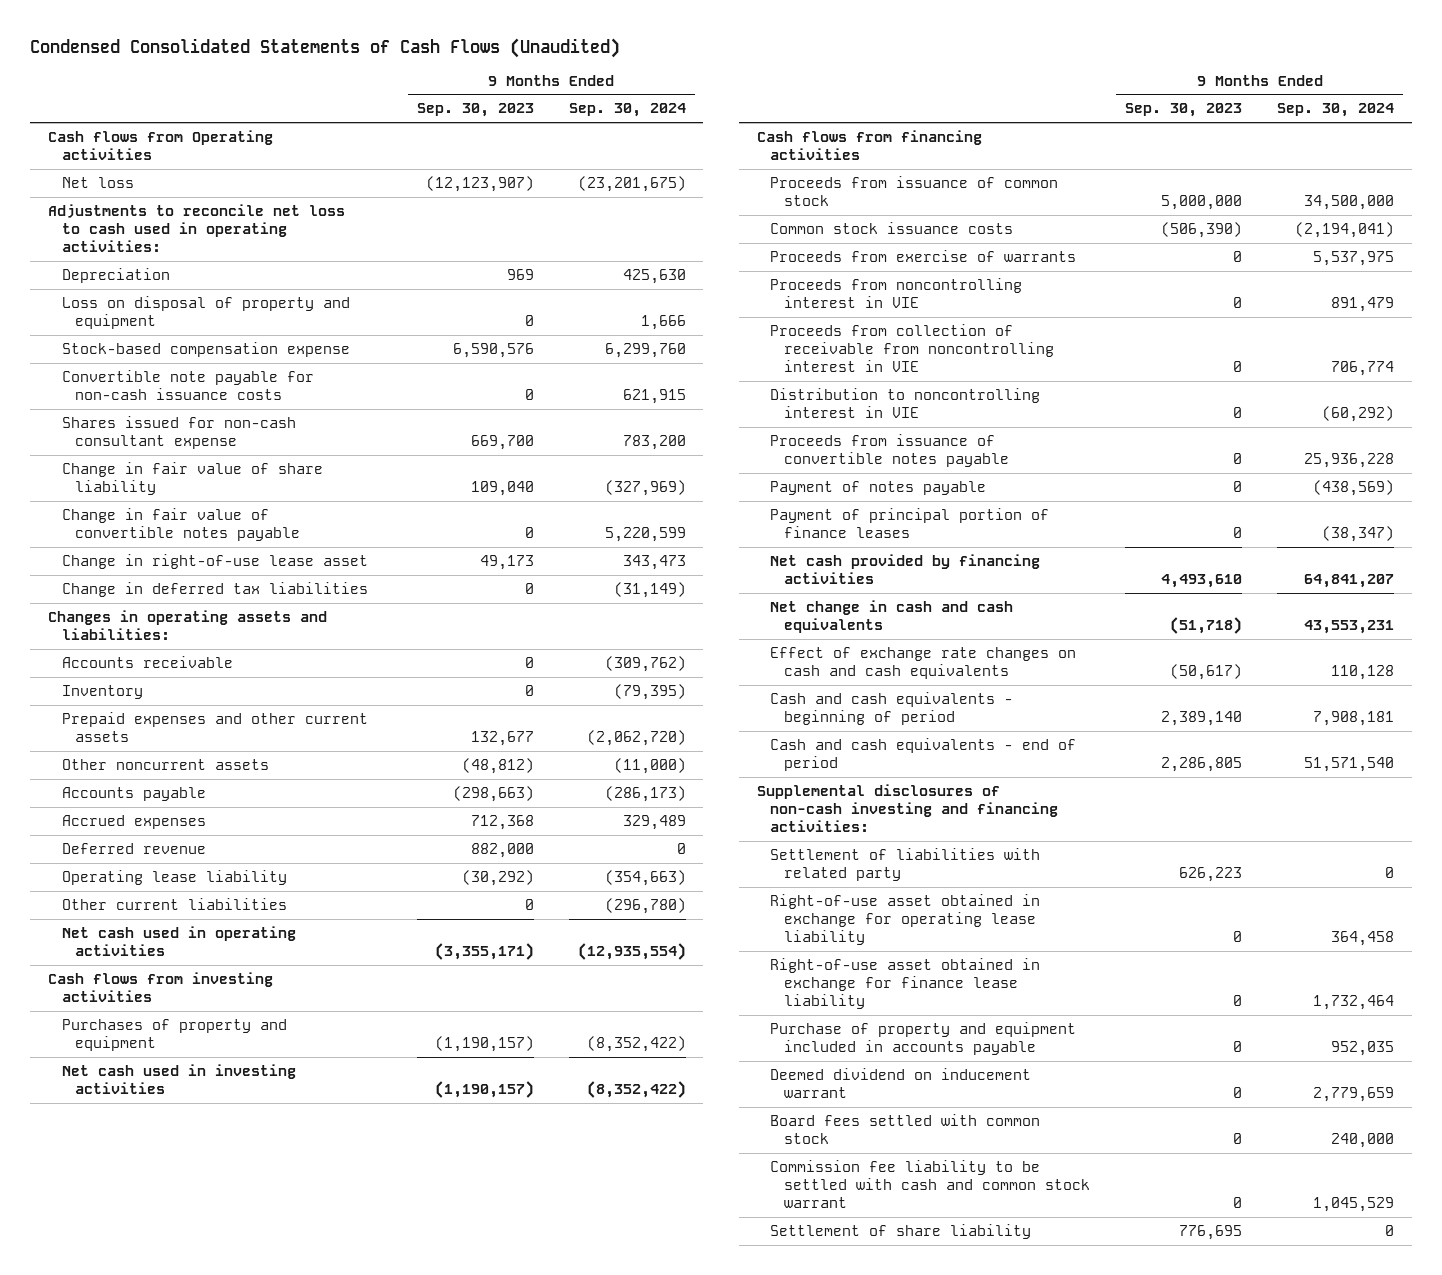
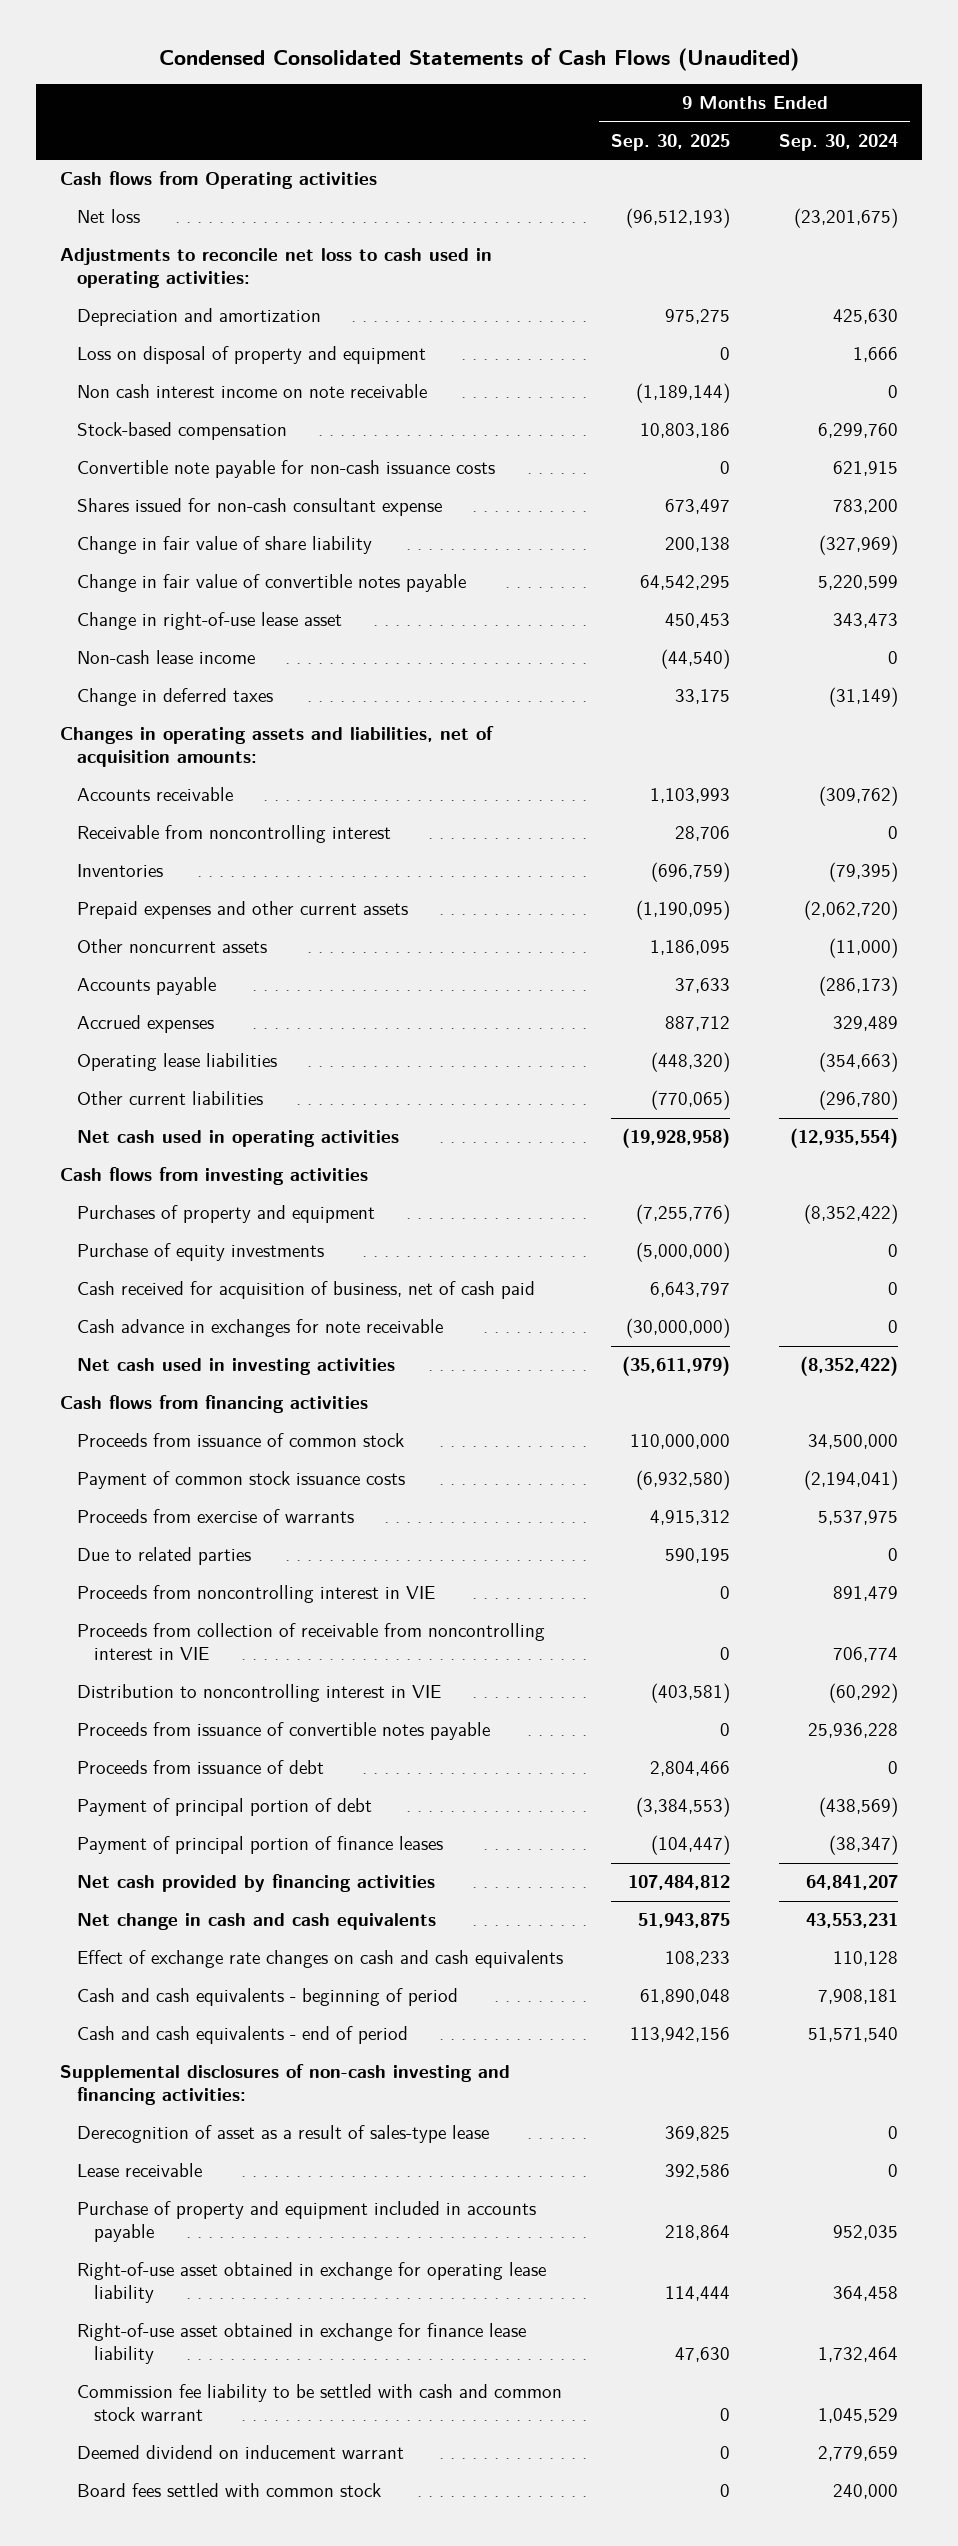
- | 9 Months Ended Sep. 30, 2023 | 9 Months Ended Sep. 30, 2024
+ | 9 Months Ended Sep. 30, 2025 | 9 Months Ended Sep. 30, 2024
- Depreciation | 969 | 425,630
+ Depreciation and amortization | 975,275 | 425,630
- Stock-based compensation expense | 6,590,576 | 6,299,760
+ Non cash interest income on note receivable | (1,189,144) | 0
+ Stock-based compensation | 10,803,186 | 6,299,760
- Change in deferred tax liabilities | 0 | (31,149)
- Changes in operating assets and liabilities:
+ Non-cash lease income | (44,540) | 0
+ Change in deferred taxes | 33,175 | (31,149)
+ Changes in operating assets and liabilities, net of acquisition amounts:
- Inventory | 0 | (79,395)
+ Receivable from noncontrolling interest | 28,706 | 0
+ Inventories | (696,759) | (79,395)
- Deferred revenue | 882,000 | 0
- Operating lease liability | (30,292) | (354,663)
+ Operating lease liabilities | (448,320) | (354,663)
+ Purchase of equity investments | (5,000,000) | 0
+ Cash received for acquisition of business, net of cash paid | 6,643,797 | 0
+ Cash advance in exchanges for note receivable | (30,000,000) | 0
- Common stock issuance costs | (506,390) | (2,194,041)
+ Payment of common stock issuance costs | (6,932,580) | (2,194,041)
+ Due to related parties | 590,195 | 0
- Payment of notes payable | 0 | (438,569)
+ Proceeds from issuance of debt | 2,804,466 | 0
+ Payment of principal portion of debt | (3,384,553) | (438,569)
- Settlement of liabilities with related party | 626,223 | 0
+ Derecognition of asset as a result of sales-type lease | 369,825 | 0
+ Lease receivable | 392,586 | 0
moved up: Purchase of property and equipment included in accounts payable | 218,864 | 952,035
moved up: Commission fee liability to be settled with cash and common stock warrant | 0 | 1,045,529
- Settlement of share liability | 776,695 | 0

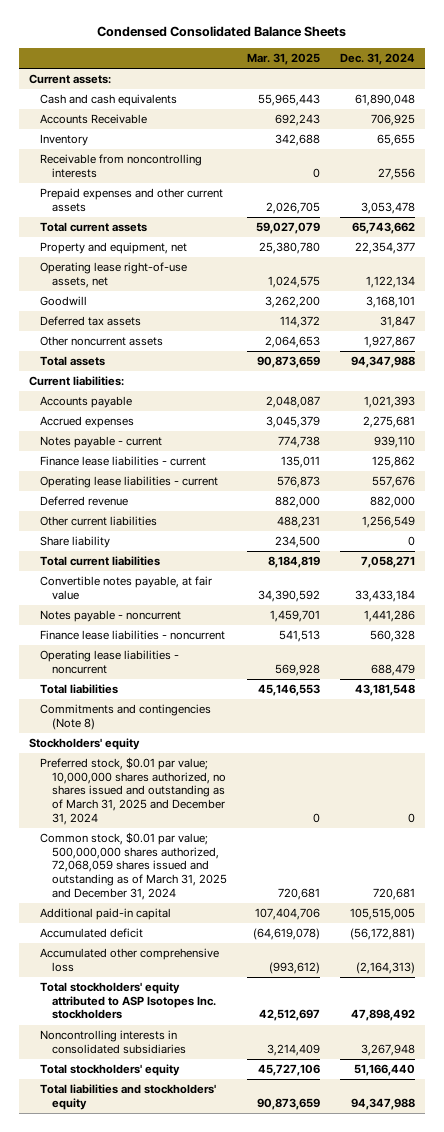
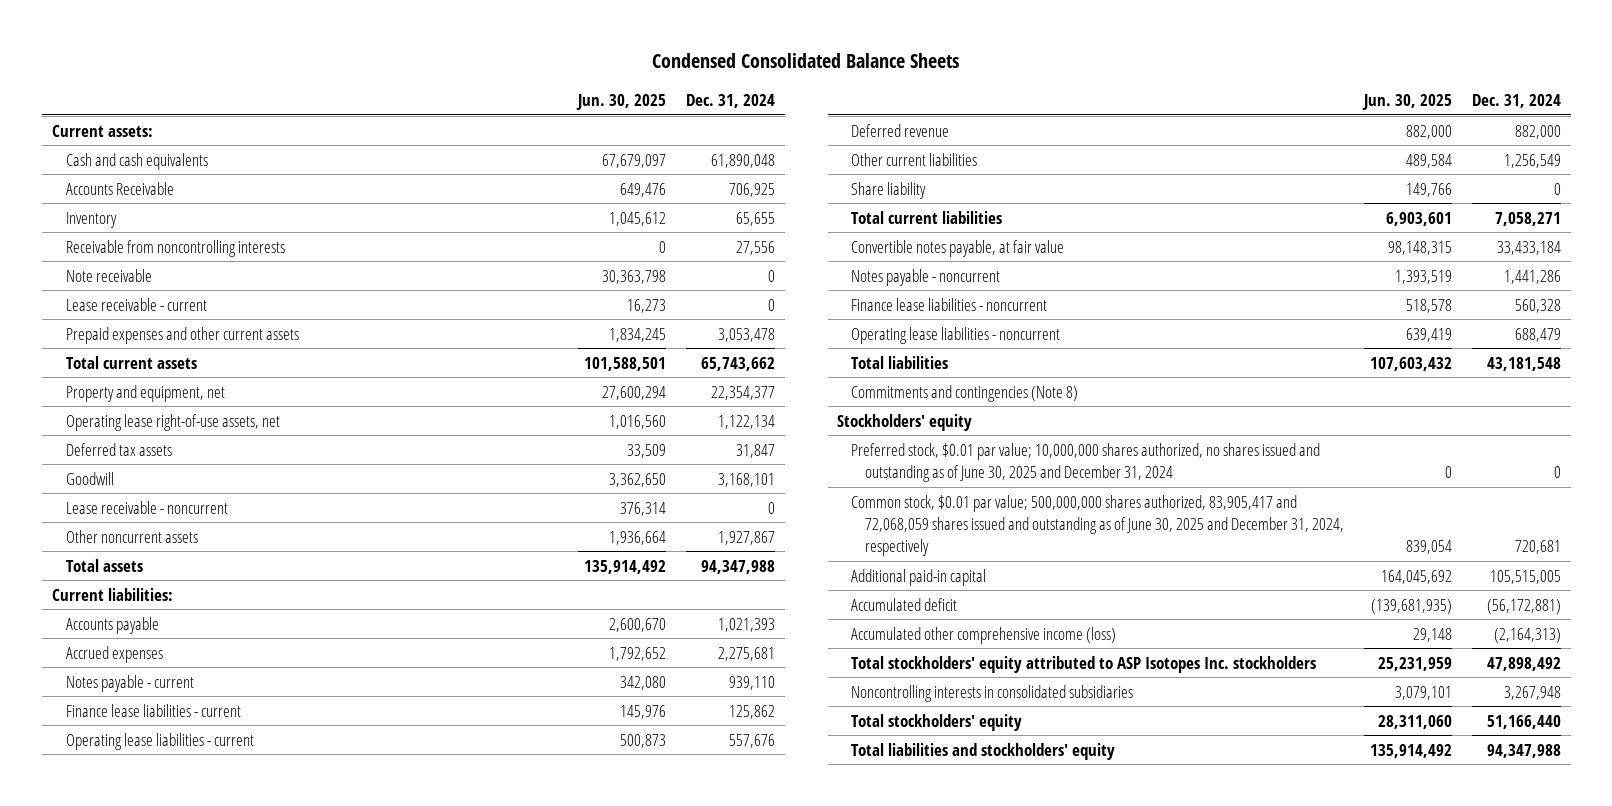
- | Mar. 31, 2025 | Dec. 31, 2024
+ | Jun. 30, 2025 | Dec. 31, 2024
+ Note receivable | 30,363,798 | 0
+ Lease receivable - current | 16,273 | 0
moved down: Goodwill | 3,362,650 | 3,168,101
+ Lease receivable - noncurrent | 376,314 | 0
- Preferred stock, $0.01 par value; 10,000,000 shares authorized, no shares issued and outstanding as of March 31, 2025 and December 31, 2024 | 0 | 0
- Common stock, $0.01 par value; 500,000,000 shares authorized, 72,068,059 shares issued and outstanding as of March 31, 2025 and December 31, 2024 | 720,681 | 720,681
+ Preferred stock, $0.01 par value; 10,000,000 shares authorized, no shares issued and outstanding as of June 30, 2025 and December 31, 2024 | 0 | 0
+ Common stock, $0.01 par value; 500,000,000 shares authorized, 83,905,417 and 72,068,059 shares issued and outstanding as of June 30, 2025 and December 31, 2024, respectively | 839,054 | 720,681
- Accumulated other comprehensive loss | (993,612) | (2,164,313)
+ Accumulated other comprehensive income (loss) | 29,148 | (2,164,313)

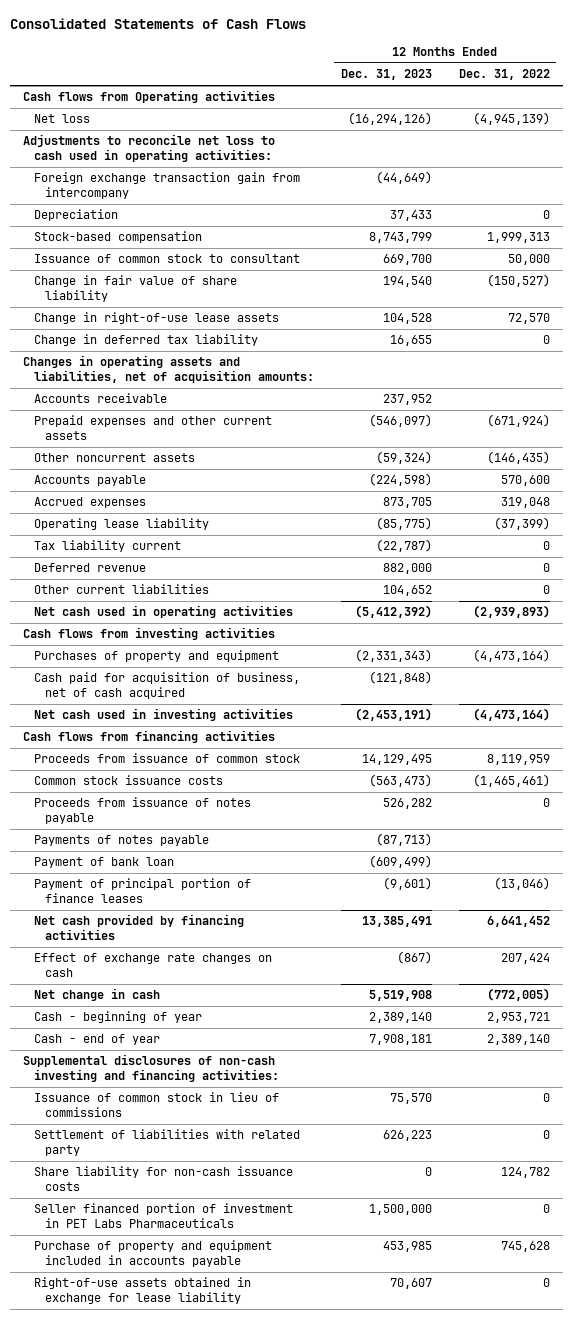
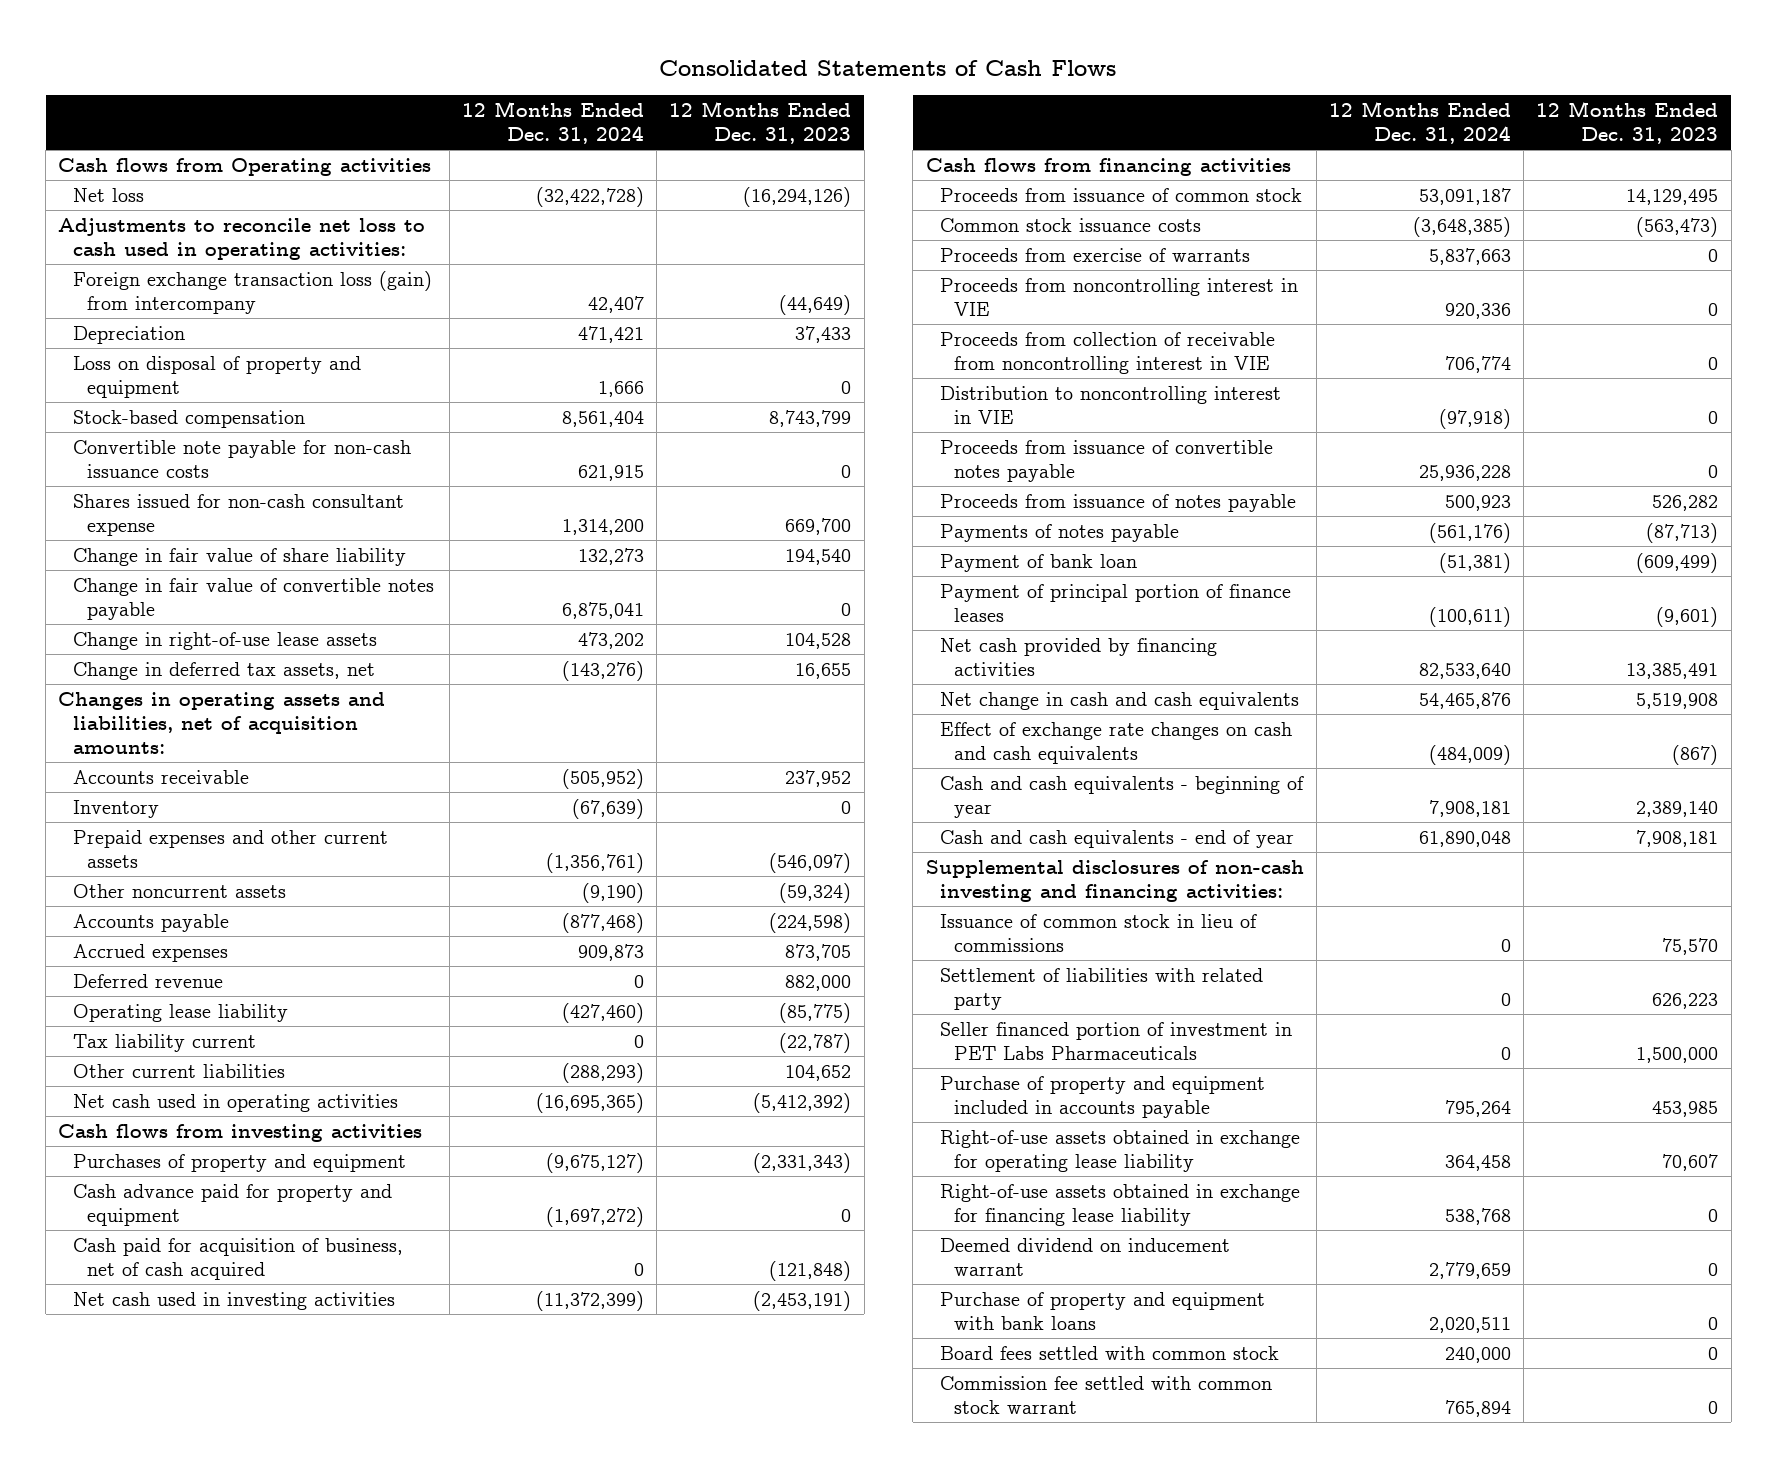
- | 12 Months Ended Dec. 31, 2023 | 12 Months Ended Dec. 31, 2022
+ | 12 Months Ended Dec. 31, 2024 | 12 Months Ended Dec. 31, 2023
- Foreign exchange transaction gain from intercompany | (44,649) |
+ Foreign exchange transaction loss (gain) from intercompany | 42,407 | (44,649)
+ Loss on disposal of property and equipment | 1,666 | 0
- Issuance of common stock to consultant | 669,700 | 50,000
+ Convertible note payable for non-cash issuance costs | 621,915 | 0
+ Shares issued for non-cash consultant expense | 1,314,200 | 669,700
+ Change in fair value of convertible notes payable | 6,875,041 | 0
- Change in deferred tax liability | 16,655 | 0
+ Change in deferred tax assets, net | (143,276) | 16,655
+ Inventory | (67,639) | 0
moved up: Deferred revenue | 0 | 882,000
+ Cash advance paid for property and equipment | (1,697,272) | 0
+ Proceeds from exercise of warrants | 5,837,663 | 0
+ Proceeds from noncontrolling interest in VIE | 920,336 | 0
+ Proceeds from collection of receivable from noncontrolling interest in VIE | 706,774 | 0
+ Distribution to noncontrolling interest in VIE | (97,918) | 0
+ Proceeds from issuance of convertible notes payable | 25,936,228 | 0
- Effect of exchange rate changes on cash | (867) | 207,424
- Net change in cash | 5,519,908 | (772,005)
- Cash - beginning of year | 2,389,140 | 2,953,721
- Cash - end of year | 7,908,181 | 2,389,140
+ Net change in cash and cash equivalents | 54,465,876 | 5,519,908
+ Effect of exchange rate changes on cash and cash equivalents | (484,009) | (867)
+ Cash and cash equivalents - beginning of year | 7,908,181 | 2,389,140
+ Cash and cash equivalents - end of year | 61,890,048 | 7,908,181
- Share liability for non-cash issuance costs | 0 | 124,782
- Right-of-use assets obtained in exchange for lease liability | 70,607 | 0
+ Right-of-use assets obtained in exchange for operating lease liability | 364,458 | 70,607
+ Right-of-use assets obtained in exchange for financing lease liability | 538,768 | 0
+ Deemed dividend on inducement warrant | 2,779,659 | 0
+ Purchase of property and equipment with bank loans | 2,020,511 | 0
+ Board fees settled with common stock | 240,000 | 0
+ Commission fee settled with common stock warrant | 765,894 | 0

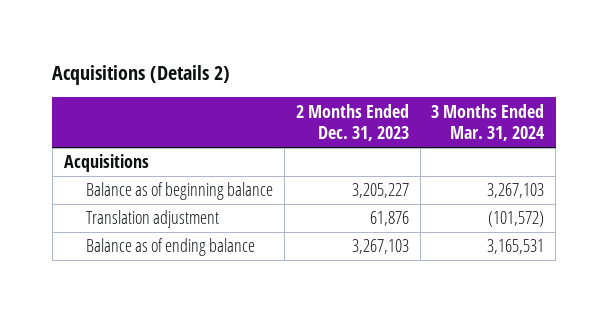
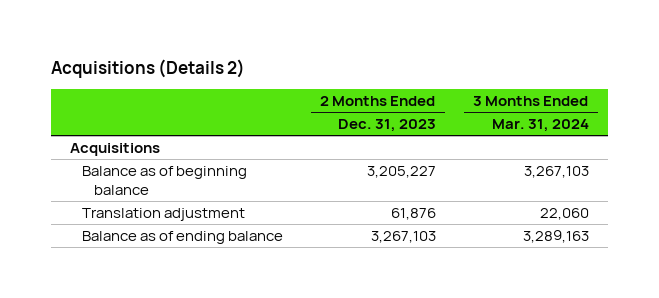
- Translation adjustment | 61,876 | (101,572)
- Balance as of ending balance | 3,267,103 | 3,165,531
+ Translation adjustment | 61,876 | 22,060
+ Balance as of ending balance | 3,267,103 | 3,289,163

